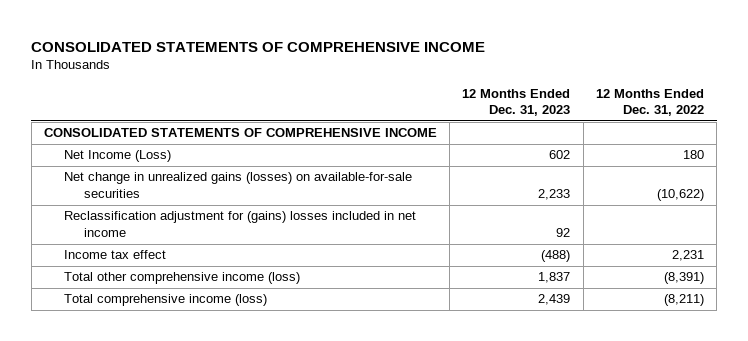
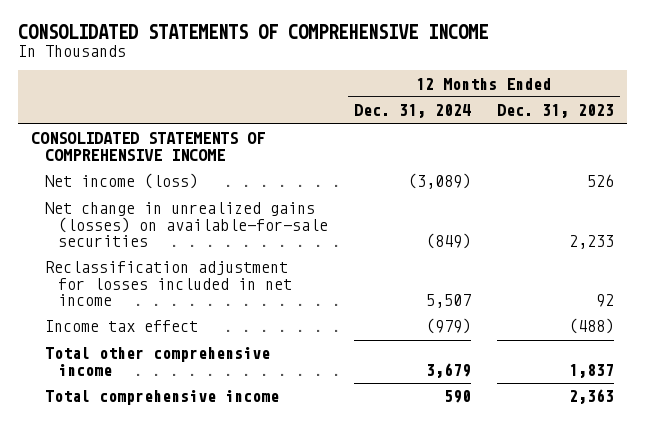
- | 12 Months Ended Dec. 31, 2023 | 12 Months Ended Dec. 31, 2022
+ | 12 Months Ended Dec. 31, 2024 | 12 Months Ended Dec. 31, 2023
- Net Income (Loss) | 602 | 180
+ Net income (loss) | (3,089) | 526
- Reclassification adjustment for (gains) losses included in net income | 92 |
+ Reclassification adjustment for losses included in net income | 5,507 | 92
- Total other comprehensive income (loss) | 1,837 | (8,391)
- Total comprehensive income (loss) | 2,439 | (8,211)
+ Total other comprehensive income | 3,679 | 1,837
+ Total comprehensive income | 590 | 2,363

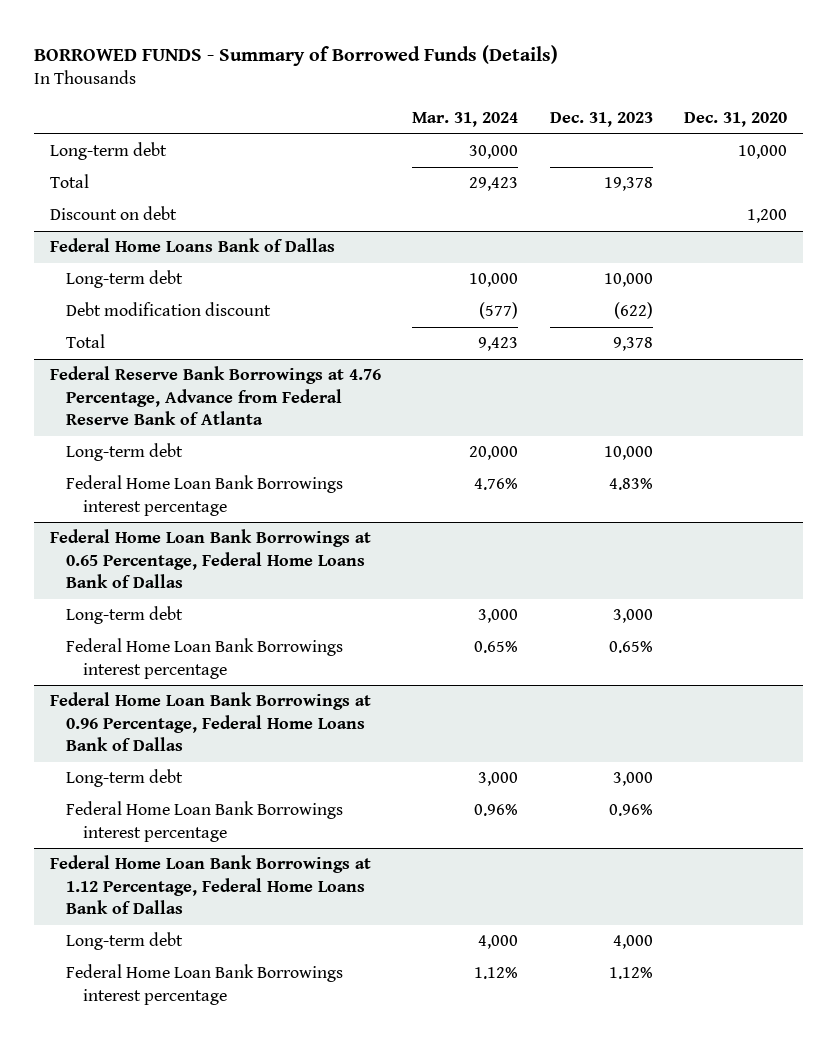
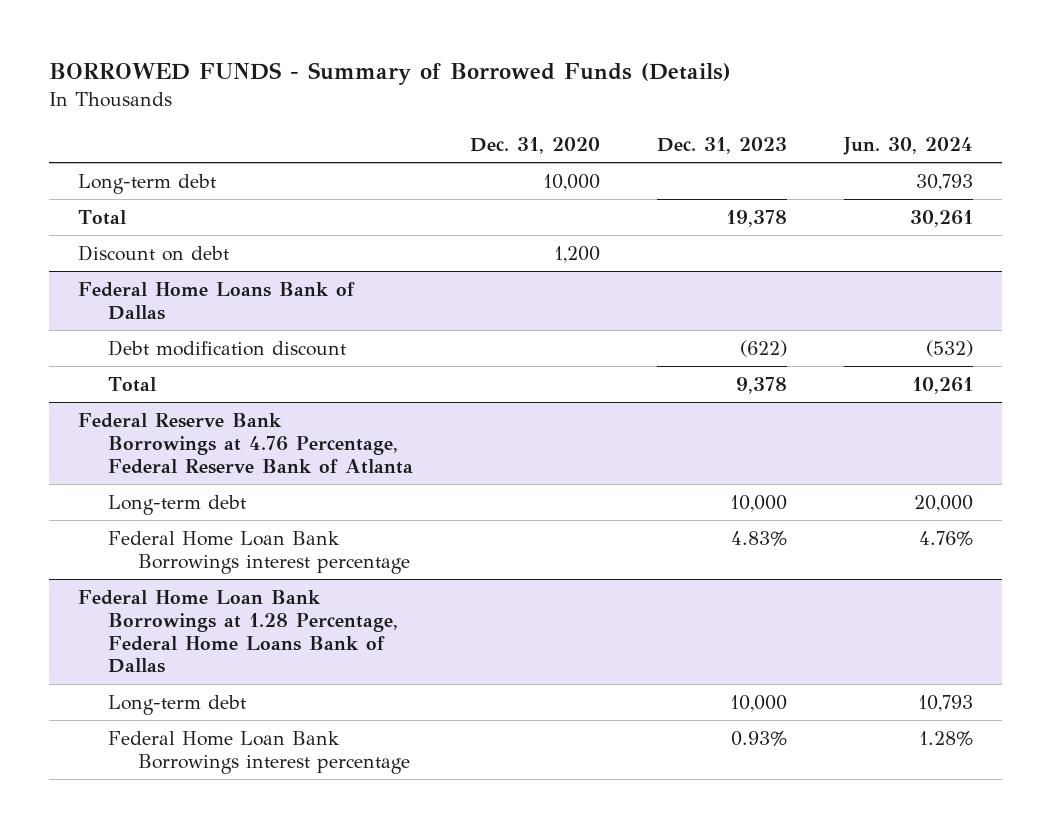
- | Mar. 31, 2024 | Dec. 31, 2023 | Dec. 31, 2020
+ | Dec. 31, 2020 | Dec. 31, 2023 | Jun. 30, 2024
@ Federal Home Loans Bank of Dallas
- Long-term debt | 10,000 | 10,000 |
- Federal Reserve Bank Borrowings at 4.76 Percentage, Advance from Federal Reserve Bank of Atlanta
+ Federal Reserve Bank Borrowings at 4.76 Percentage, Federal Reserve Bank of Atlanta
- Federal Home Loan Bank Borrowings at 0.65 Percentage, Federal Home Loans Bank of Dallas
- Long-term debt | 3,000 | 3,000 |
- Federal Home Loan Bank Borrowings interest percentage | 0.65% | 0.65% |
- Federal Home Loan Bank Borrowings at 0.96 Percentage, Federal Home Loans Bank of Dallas
- Long-term debt | 3,000 | 3,000 |
- Federal Home Loan Bank Borrowings interest percentage | 0.96% | 0.96% |
- Federal Home Loan Bank Borrowings at 1.12 Percentage, Federal Home Loans Bank of Dallas
- Long-term debt | 4,000 | 4,000 |
- Federal Home Loan Bank Borrowings interest percentage | 1.12% | 1.12% |
+ Federal Home Loan Bank Borrowings at 1.28 Percentage, Federal Home Loans Bank of Dallas
+ Long-term debt | | 10,000 | 10,793
+ Federal Home Loan Bank Borrowings interest percentage | | 0.93% | 1.28%

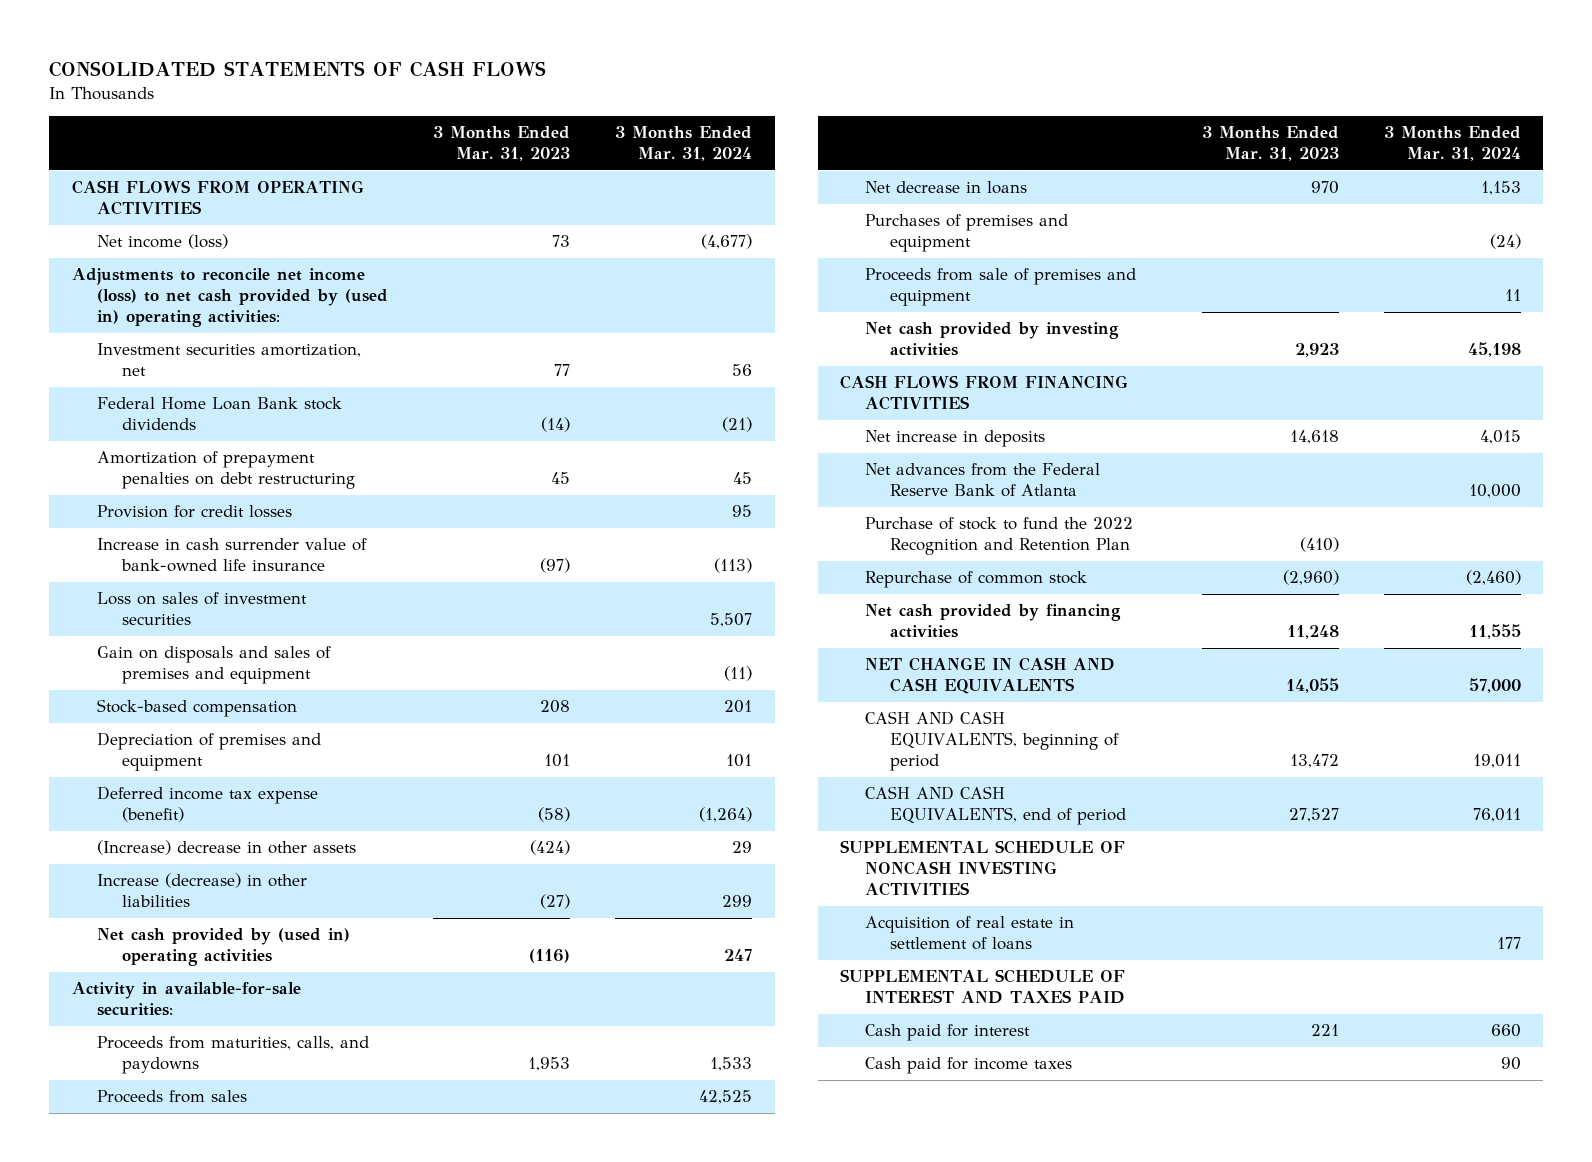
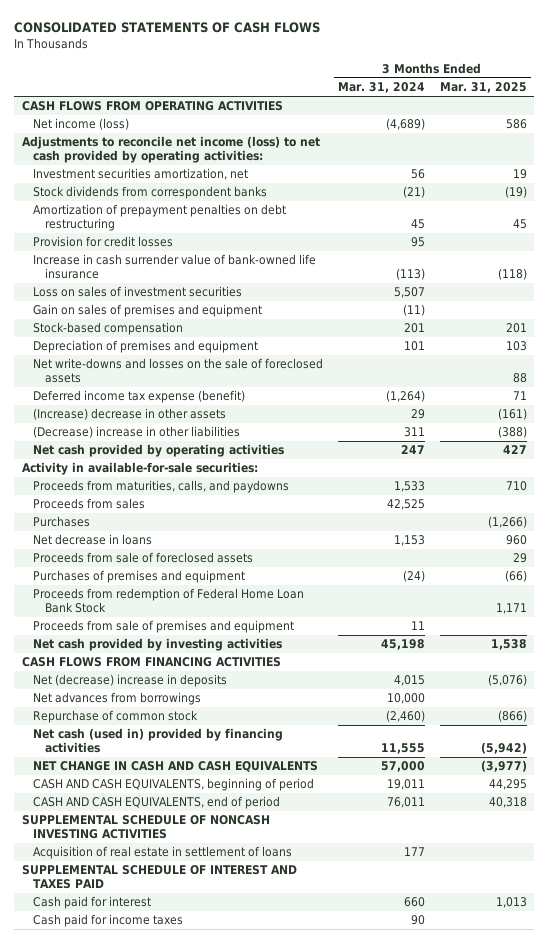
- | 3 Months Ended Mar. 31, 2023 | 3 Months Ended Mar. 31, 2024
+ | 3 Months Ended Mar. 31, 2024 | 3 Months Ended Mar. 31, 2025
- Net income (loss) | 73 | (4,677)
- Adjustments to reconcile net income (loss) to net cash provided by (used in) operating activities:
+ Net income (loss) | (4,689) | 586
+ Adjustments to reconcile net income (loss) to net cash provided by operating activities:
- Federal Home Loan Bank stock dividends | (14) | (21)
+ Stock dividends from correspondent banks | (21) | (19)
- Gain on disposals and sales of premises and equipment | | (11)
+ Gain on sales of premises and equipment | (11) |
+ Net write-downs and losses on the sale of foreclosed assets | | 88
- Increase (decrease) in other liabilities | (27) | 299
- Net cash provided by (used in) operating activities | (116) | 247
+ (Decrease) increase in other liabilities | 311 | (388)
+ Net cash provided by operating activities | 247 | 427
+ Purchases | | (1,266)
+ Proceeds from sale of foreclosed assets | | 29
+ Proceeds from redemption of Federal Home Loan Bank Stock | | 1,171
- Net increase in deposits | 14,618 | 4,015
- Net advances from the Federal Reserve Bank of Atlanta | | 10,000
- Purchase of stock to fund the 2022 Recognition and Retention Plan | (410) |
+ Net (decrease) increase in deposits | 4,015 | (5,076)
+ Net advances from borrowings | 10,000 |
- Net cash provided by financing activities | 11,248 | 11,555
+ Net cash (used in) provided by financing activities | 11,555 | (5,942)

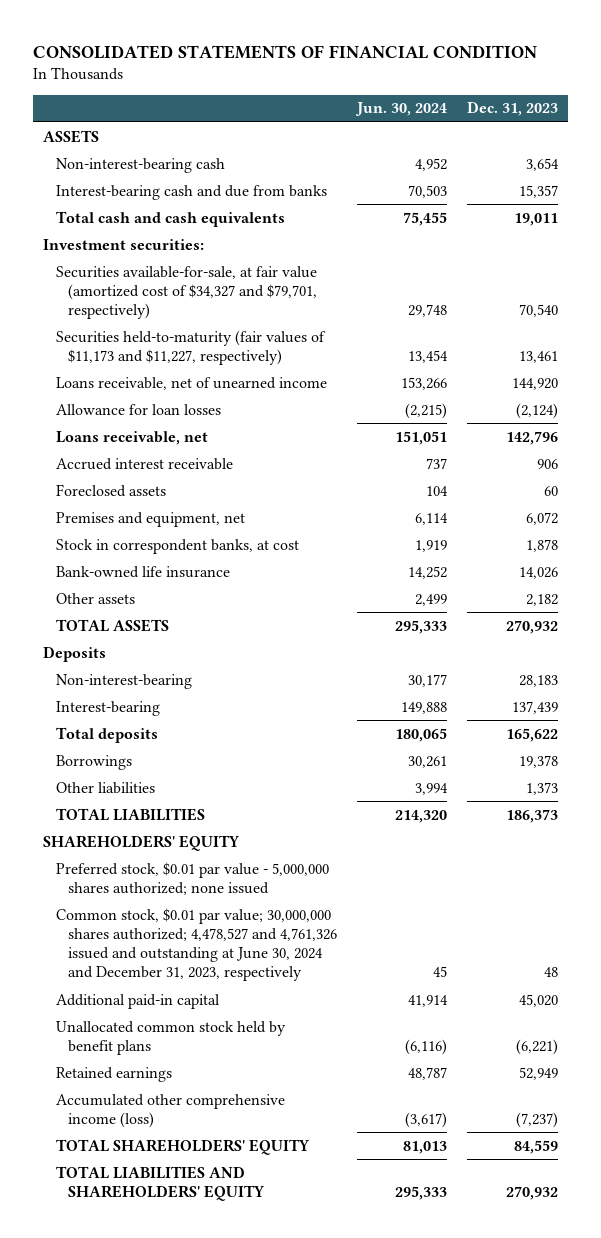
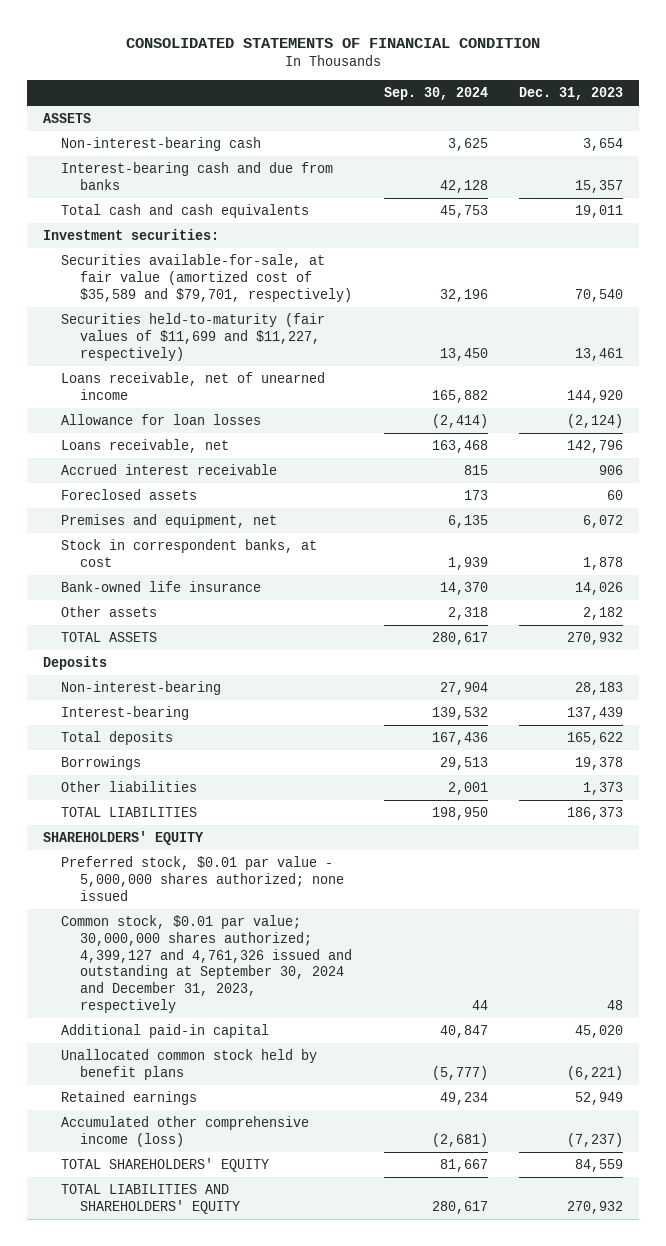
- | Jun. 30, 2024 | Dec. 31, 2023
+ | Sep. 30, 2024 | Dec. 31, 2023
- Securities available-for-sale, at fair value (amortized cost of $34,327 and $79,701, respectively) | 29,748 | 70,540
- Securities held-to-maturity (fair values of $11,173 and $11,227, respectively) | 13,454 | 13,461
+ Securities available-for-sale, at fair value (amortized cost of $35,589 and $79,701, respectively) | 32,196 | 70,540
+ Securities held-to-maturity (fair values of $11,699 and $11,227, respectively) | 13,450 | 13,461
- Common stock, $0.01 par value; 30,000,000 shares authorized; 4,478,527 and 4,761,326 issued and outstanding at June 30, 2024 and December 31, 2023, respectively | 45 | 48
+ Common stock, $0.01 par value; 30,000,000 shares authorized; 4,399,127 and 4,761,326 issued and outstanding at September 30, 2024 and December 31, 2023, respectively | 44 | 48

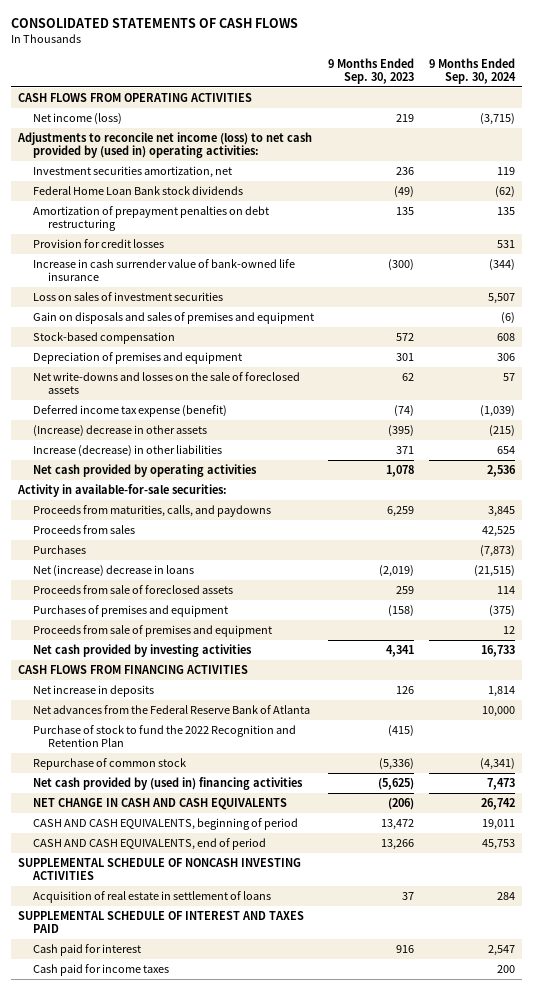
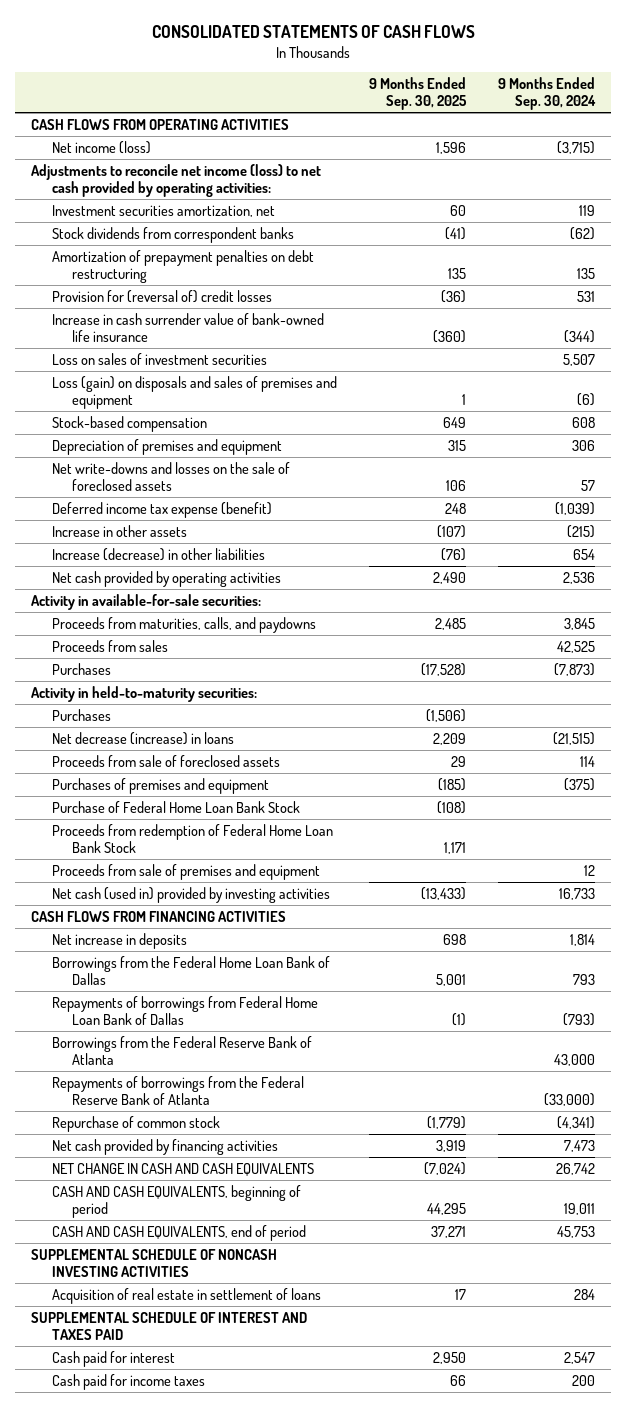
- | 9 Months Ended Sep. 30, 2023 | 9 Months Ended Sep. 30, 2024
+ | 9 Months Ended Sep. 30, 2025 | 9 Months Ended Sep. 30, 2024
- Adjustments to reconcile net income (loss) to net cash provided by (used in) operating activities:
+ Adjustments to reconcile net income (loss) to net cash provided by operating activities:
- Federal Home Loan Bank stock dividends | (49) | (62)
+ Stock dividends from correspondent banks | (41) | (62)
- Provision for credit losses | | 531
+ Provision for (reversal of) credit losses | (36) | 531
- Gain on disposals and sales of premises and equipment | | (6)
+ Loss (gain) on disposals and sales of premises and equipment | 1 | (6)
- (Increase) decrease in other assets | (395) | (215)
+ Increase in other assets | (107) | (215)
- Net (increase) decrease in loans | (2,019) | (21,515)
+ Activity in held-to-maturity securities:
+ Purchases | (1,506) |
+ Net decrease (increase) in loans | 2,209 | (21,515)
+ Purchase of Federal Home Loan Bank Stock | (108) |
+ Proceeds from redemption of Federal Home Loan Bank Stock | 1,171 |
- Net cash provided by investing activities | 4,341 | 16,733
+ Net cash (used in) provided by investing activities | (13,433) | 16,733
- Net advances from the Federal Reserve Bank of Atlanta | | 10,000
- Purchase of stock to fund the 2022 Recognition and Retention Plan | (415) |
+ Borrowings from the Federal Home Loan Bank of Dallas | 5,001 | 793
+ Repayments of borrowings from Federal Home Loan Bank of Dallas | (1) | (793)
+ Borrowings from the Federal Reserve Bank of Atlanta | | 43,000
+ Repayments of borrowings from the Federal Reserve Bank of Atlanta | | (33,000)
- Net cash provided by (used in) financing activities | (5,625) | 7,473
+ Net cash provided by financing activities | 3,919 | 7,473

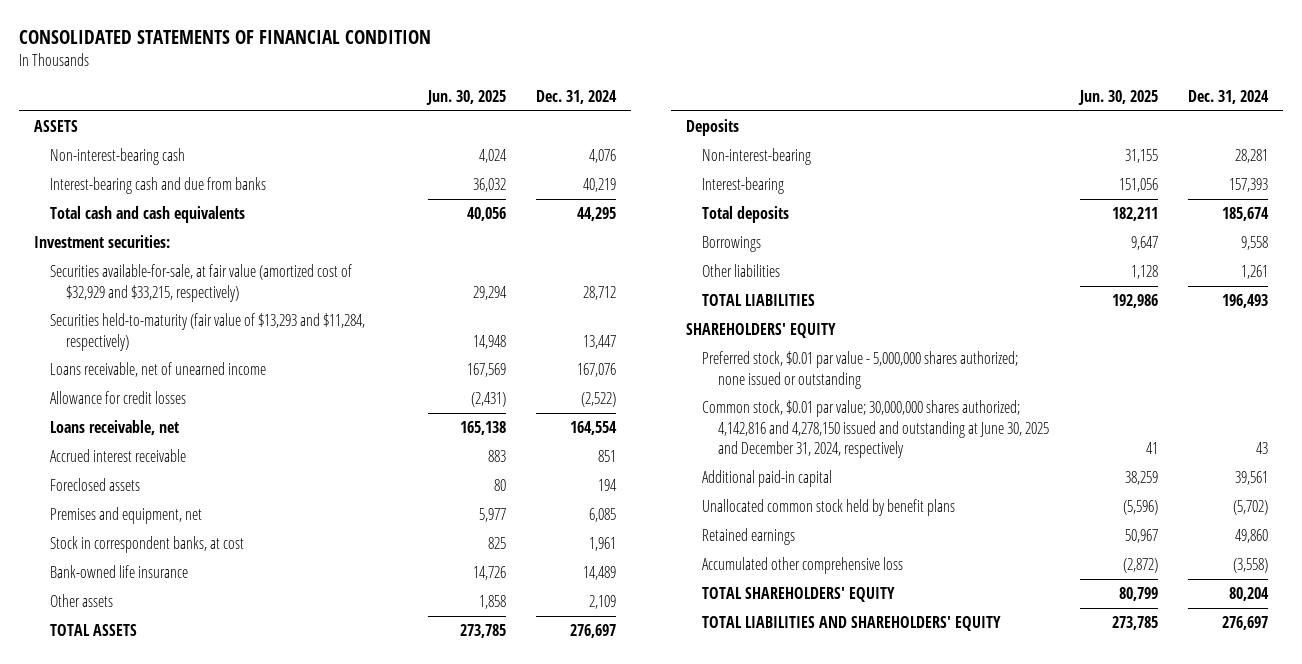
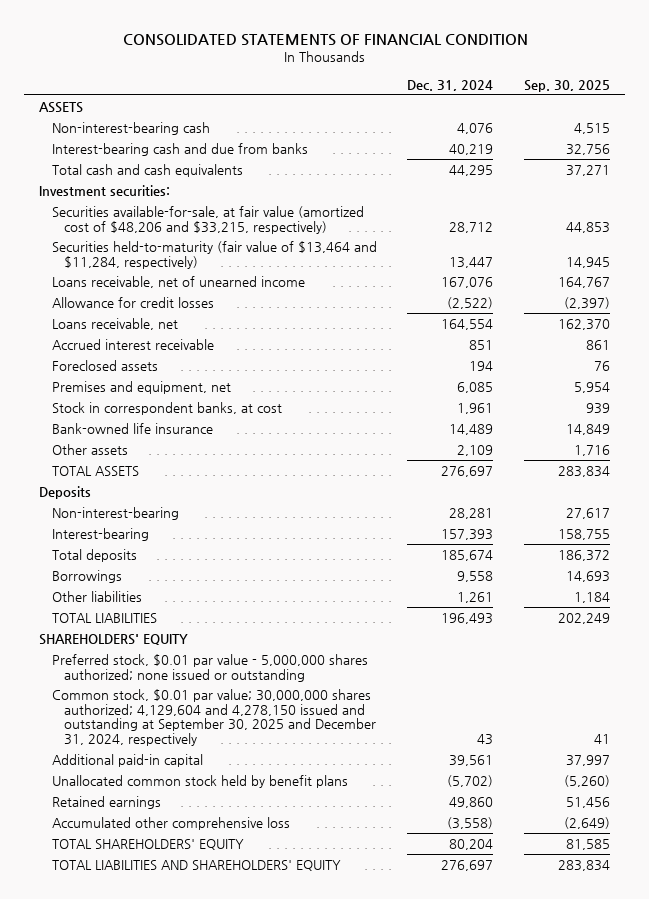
- | Jun. 30, 2025 | Dec. 31, 2024
+ | Dec. 31, 2024 | Sep. 30, 2025
- Securities available-for-sale, at fair value (amortized cost of $32,929 and $33,215, respectively) | 29,294 | 28,712
- Securities held-to-maturity (fair value of $13,293 and $11,284, respectively) | 14,948 | 13,447
+ Securities available-for-sale, at fair value (amortized cost of $48,206 and $33,215, respectively) | 28,712 | 44,853
+ Securities held-to-maturity (fair value of $13,464 and $11,284, respectively) | 13,447 | 14,945
- Common stock, $0.01 par value; 30,000,000 shares authorized; 4,142,816 and 4,278,150 issued and outstanding at June 30, 2025 and December 31, 2024, respectively | 41 | 43
+ Common stock, $0.01 par value; 30,000,000 shares authorized; 4,129,604 and 4,278,150 issued and outstanding at September 30, 2025 and December 31, 2024, respectively | 43 | 41

